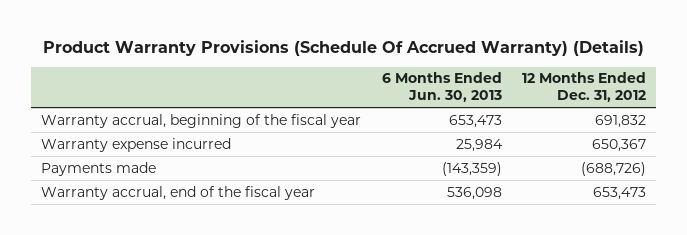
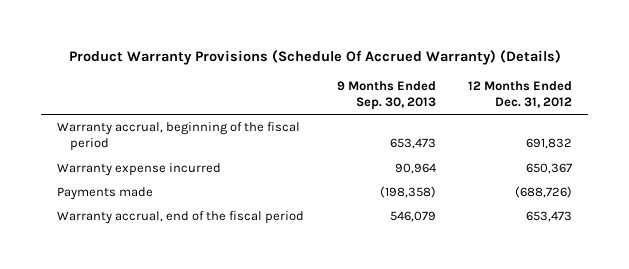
- | 6 Months Ended Jun. 30, 2013 | 12 Months Ended Dec. 31, 2012
+ | 9 Months Ended Sep. 30, 2013 | 12 Months Ended Dec. 31, 2012
- Warranty accrual, beginning of the fiscal year | 653,473 | 691,832
+ Warranty accrual, beginning of the fiscal period | 653,473 | 691,832
- Warranty accrual, end of the fiscal year | 536,098 | 653,473
+ Warranty accrual, end of the fiscal period | 546,079 | 653,473

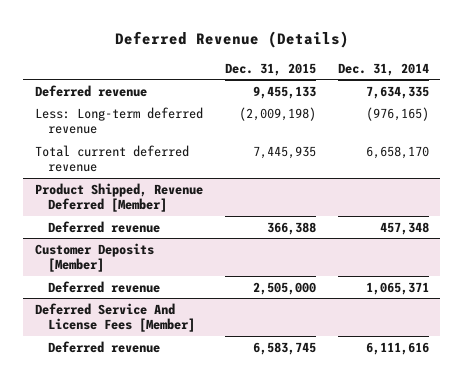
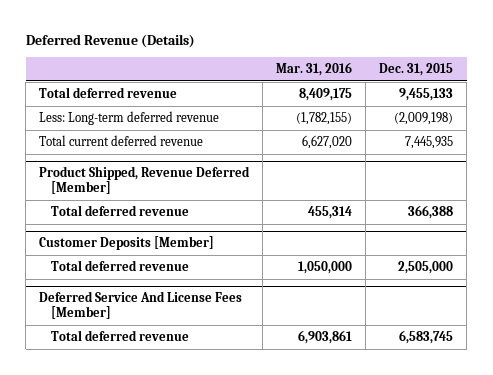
- | Dec. 31, 2015 | Dec. 31, 2014
+ | Mar. 31, 2016 | Dec. 31, 2015
- Deferred revenue | 9,455,133 | 7,634,335
+ Total deferred revenue | 8,409,175 | 9,455,133
@ Product Shipped, Revenue Deferred [Member]
- Deferred revenue | 366,388 | 457,348
+ Total deferred revenue | 455,314 | 366,388
@ Customer Deposits [Member]
- Deferred revenue | 2,505,000 | 1,065,371
+ Total deferred revenue | 1,050,000 | 2,505,000
@ Deferred Service And License Fees [Member]
- Deferred revenue | 6,583,745 | 6,111,616
+ Total deferred revenue | 6,903,861 | 6,583,745

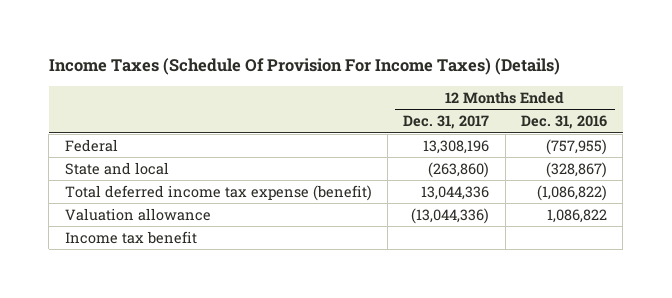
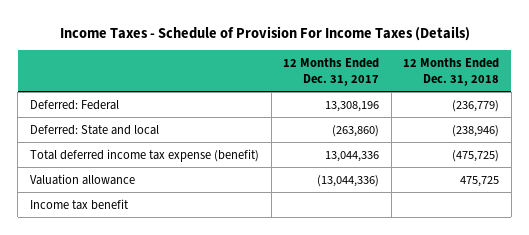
- Income Taxes (Schedule Of Provision For Income Taxes) (Details)
+ Income Taxes - Schedule of Provision For Income Taxes (Details)
- | 12 Months Ended Dec. 31, 2017 | 12 Months Ended Dec. 31, 2016
+ | 12 Months Ended Dec. 31, 2017 | 12 Months Ended Dec. 31, 2018
- Federal | 13,308,196 | (757,955)
- State and local | (263,860) | (328,867)
+ Deferred: Federal | 13,308,196 | (236,779)
+ Deferred: State and local | (263,860) | (238,946)

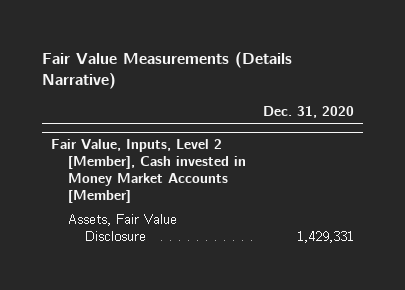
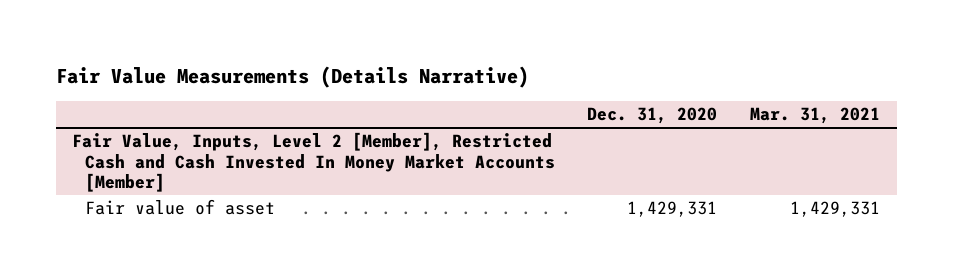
- | Dec. 31, 2020
+ | Dec. 31, 2020 | Mar. 31, 2021
- Fair Value, Inputs, Level 2 [Member], Cash invested in Money Market Accounts [Member]
- Assets, Fair Value Disclosure | 1,429,331
+ Fair Value, Inputs, Level 2 [Member], Restricted Cash and Cash Invested In Money Market Accounts [Member]
+ Fair value of asset | 1,429,331 | 1,429,331

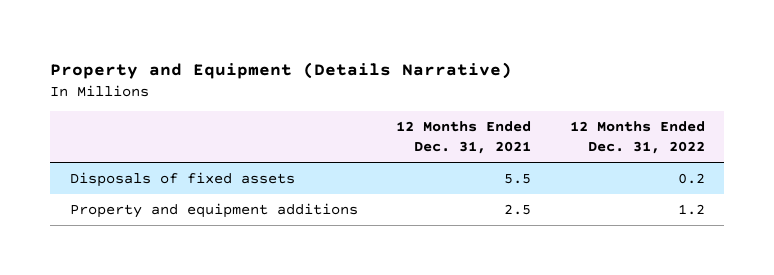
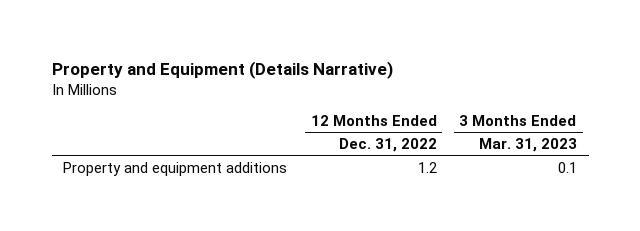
- | 12 Months Ended Dec. 31, 2021 | 12 Months Ended Dec. 31, 2022
+ | 12 Months Ended Dec. 31, 2022 | 3 Months Ended Mar. 31, 2023
- Disposals of fixed assets | 5.5 | 0.2

